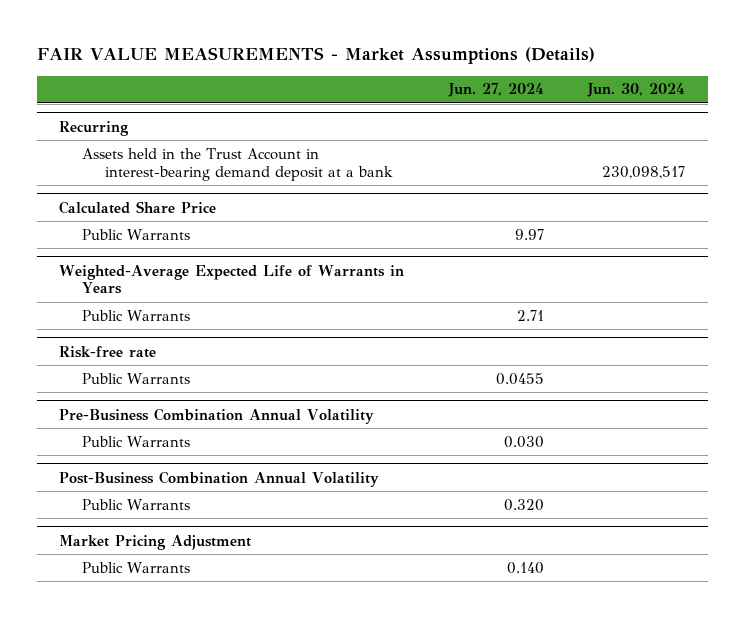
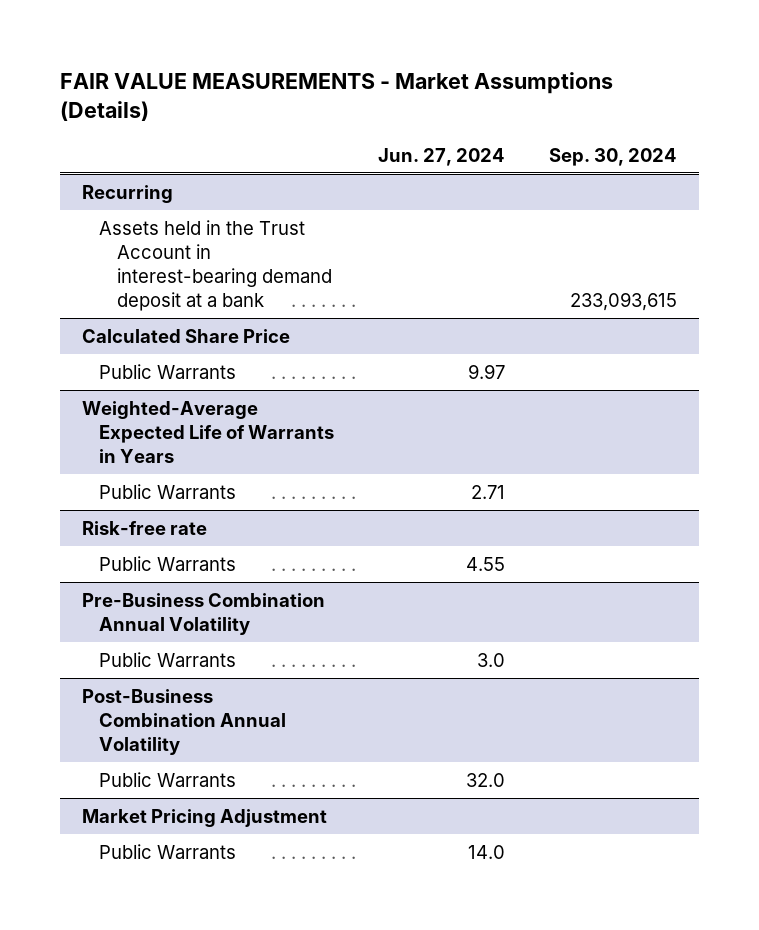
- | Jun. 27, 2024 | Jun. 30, 2024
+ | Jun. 27, 2024 | Sep. 30, 2024
@ Risk-free rate
- Public Warrants | 0.0455 |
+ Public Warrants | 4.55 |
@ Pre-Business Combination Annual Volatility
- Public Warrants | 0.030 |
+ Public Warrants | 3.0 |
@ Post-Business Combination Annual Volatility
- Public Warrants | 0.320 |
+ Public Warrants | 32.0 |
@ Market Pricing Adjustment
- Public Warrants | 0.140 |
+ Public Warrants | 14.0 |

